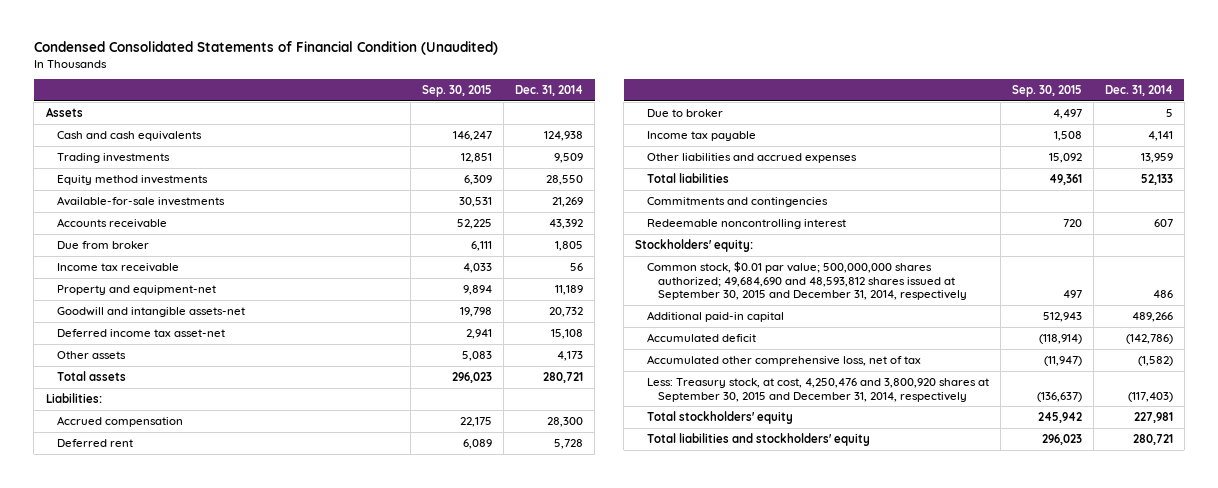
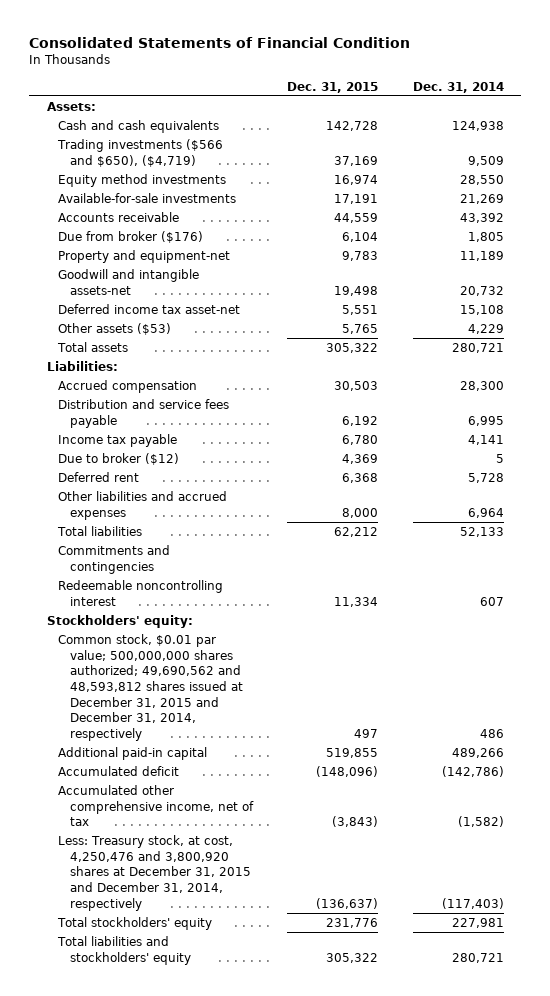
- Condensed Consolidated Statements of Financial Condition (Unaudited)
+ Consolidated Statements of Financial Condition
- | Sep. 30, 2015 | Dec. 31, 2014
+ | Dec. 31, 2015 | Dec. 31, 2014
- Assets
+ Assets:
- Trading investments | 12,851 | 9,509
+ Trading investments ($566 and $650), ($4,719) | 37,169 | 9,509
- Due from broker | 6,111 | 1,805
- Income tax receivable | 4,033 | 56
+ Due from broker ($176) | 6,104 | 1,805
- Other assets | 5,083 | 4,173
+ Other assets ($53) | 5,765 | 4,229
- Due to broker | 4,497 | 5
+ Distribution and service fees payable | 6,192 | 6,995
- Other liabilities and accrued expenses | 15,092 | 13,959
+ Due to broker ($12) | 4,369 | 5
moved down: Deferred rent | 6,368 | 5,728
+ Other liabilities and accrued expenses | 8,000 | 6,964
- Common stock, $0.01 par value; 500,000,000 shares authorized; 49,684,690 and 48,593,812 shares issued at September 30, 2015 and December 31, 2014, respectively | 497 | 486
+ Common stock, $0.01 par value; 500,000,000 shares authorized; 49,690,562 and 48,593,812 shares issued at December 31, 2015 and December 31, 2014, respectively | 497 | 486
- Accumulated other comprehensive loss, net of tax | (11,947) | (1,582)
- Less: Treasury stock, at cost, 4,250,476 and 3,800,920 shares at September 30, 2015 and December 31, 2014, respectively | (136,637) | (117,403)
+ Accumulated other comprehensive income, net of tax | (3,843) | (1,582)
+ Less: Treasury stock, at cost, 4,250,476 and 3,800,920 shares at December 31, 2015 and December 31, 2014, respectively | (136,637) | (117,403)

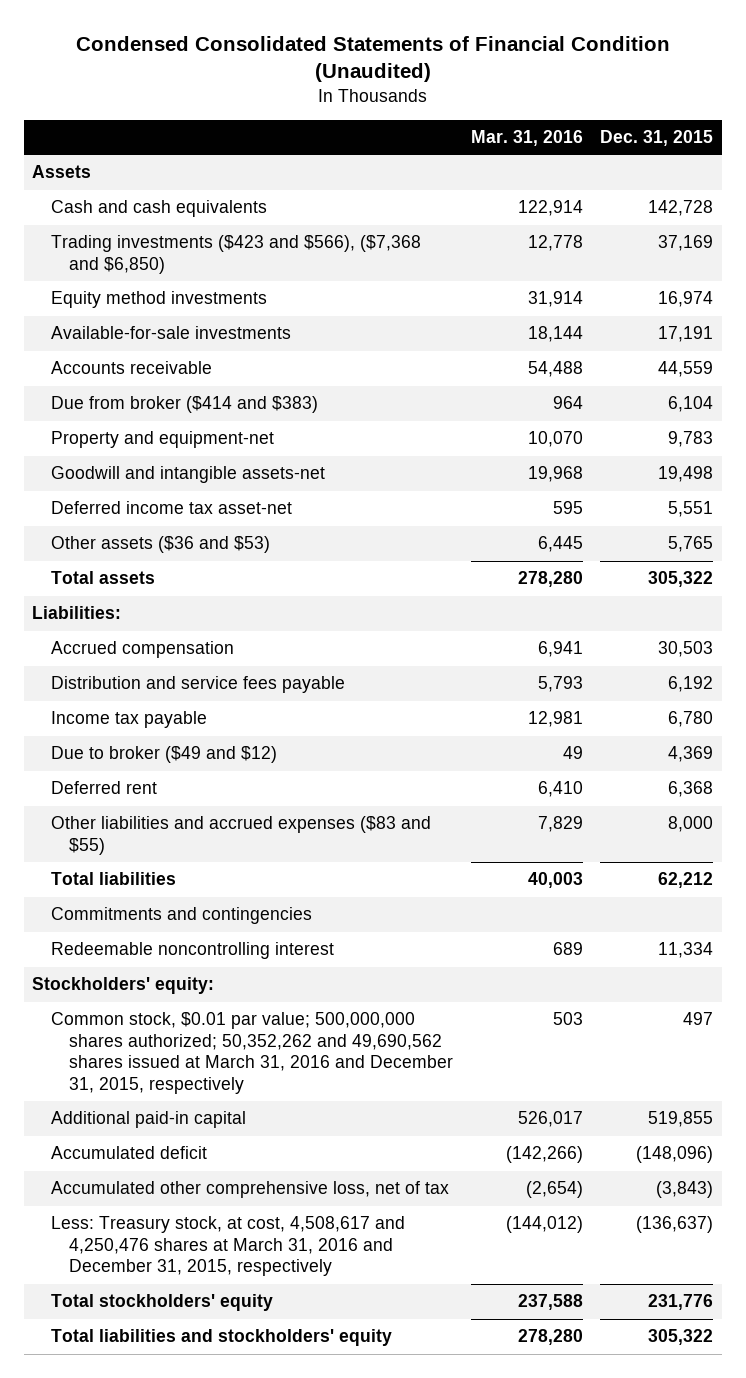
- Consolidated Statements of Financial Condition
+ Condensed Consolidated Statements of Financial Condition (Unaudited)
- | Dec. 31, 2015 | Dec. 31, 2014
+ | Mar. 31, 2016 | Dec. 31, 2015
- Assets:
+ Assets
- Trading investments ($566 and $650), ($4,719) | 37,169 | 9,509
+ Trading investments ($423 and $566), ($7,368 and $6,850) | 12,778 | 37,169
- Due from broker ($176) | 6,104 | 1,805
+ Due from broker ($414 and $383) | 964 | 6,104
- Other assets ($53) | 5,765 | 4,229
+ Other assets ($36 and $53) | 6,445 | 5,765
- Due to broker ($12) | 4,369 | 5
+ Due to broker ($49 and $12) | 49 | 4,369
- Other liabilities and accrued expenses | 8,000 | 6,964
+ Other liabilities and accrued expenses ($83 and $55) | 7,829 | 8,000
- Common stock, $0.01 par value; 500,000,000 shares authorized; 49,690,562 and 48,593,812 shares issued at December 31, 2015 and December 31, 2014, respectively | 497 | 486
+ Common stock, $0.01 par value; 500,000,000 shares authorized; 50,352,262 and 49,690,562 shares issued at March 31, 2016 and December 31, 2015, respectively | 503 | 497
- Accumulated other comprehensive income, net of tax | (3,843) | (1,582)
- Less: Treasury stock, at cost, 4,250,476 and 3,800,920 shares at December 31, 2015 and December 31, 2014, respectively | (136,637) | (117,403)
+ Accumulated other comprehensive loss, net of tax | (2,654) | (3,843)
+ Less: Treasury stock, at cost, 4,508,617 and 4,250,476 shares at March 31, 2016 and December 31, 2015, respectively | (144,012) | (136,637)

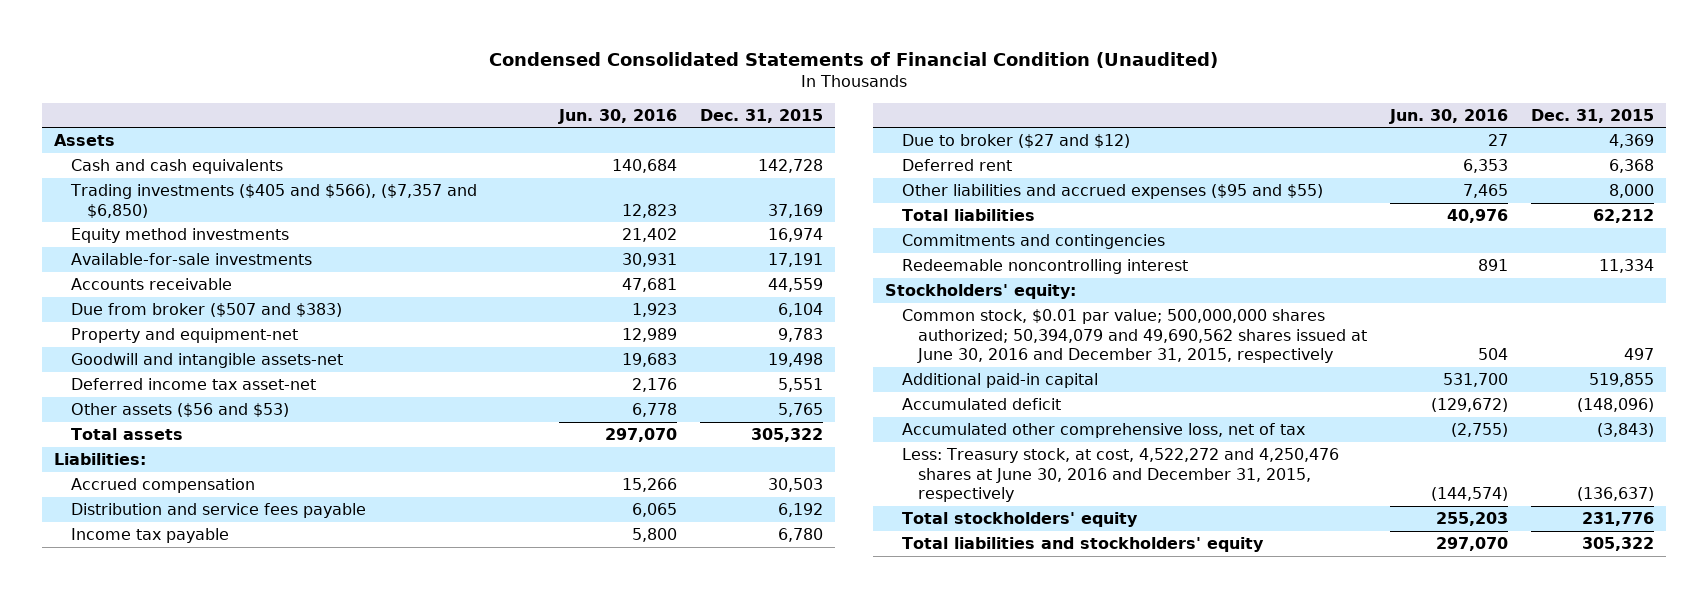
- | Mar. 31, 2016 | Dec. 31, 2015
+ | Jun. 30, 2016 | Dec. 31, 2015
- Trading investments ($423 and $566), ($7,368 and $6,850) | 12,778 | 37,169
+ Trading investments ($405 and $566), ($7,357 and $6,850) | 12,823 | 37,169
- Due from broker ($414 and $383) | 964 | 6,104
+ Due from broker ($507 and $383) | 1,923 | 6,104
- Other assets ($36 and $53) | 6,445 | 5,765
+ Other assets ($56 and $53) | 6,778 | 5,765
- Due to broker ($49 and $12) | 49 | 4,369
+ Due to broker ($27 and $12) | 27 | 4,369
- Other liabilities and accrued expenses ($83 and $55) | 7,829 | 8,000
+ Other liabilities and accrued expenses ($95 and $55) | 7,465 | 8,000
- Common stock, $0.01 par value; 500,000,000 shares authorized; 50,352,262 and 49,690,562 shares issued at March 31, 2016 and December 31, 2015, respectively | 503 | 497
+ Common stock, $0.01 par value; 500,000,000 shares authorized; 50,394,079 and 49,690,562 shares issued at June 30, 2016 and December 31, 2015, respectively | 504 | 497
- Less: Treasury stock, at cost, 4,508,617 and 4,250,476 shares at March 31, 2016 and December 31, 2015, respectively | (144,012) | (136,637)
+ Less: Treasury stock, at cost, 4,522,272 and 4,250,476 shares at June 30, 2016 and December 31, 2015, respectively | (144,574) | (136,637)

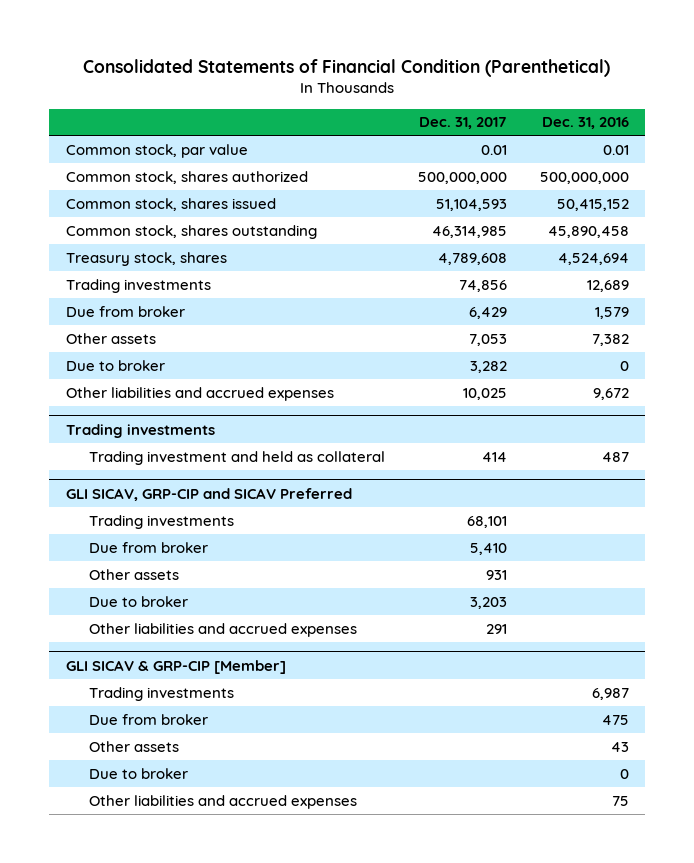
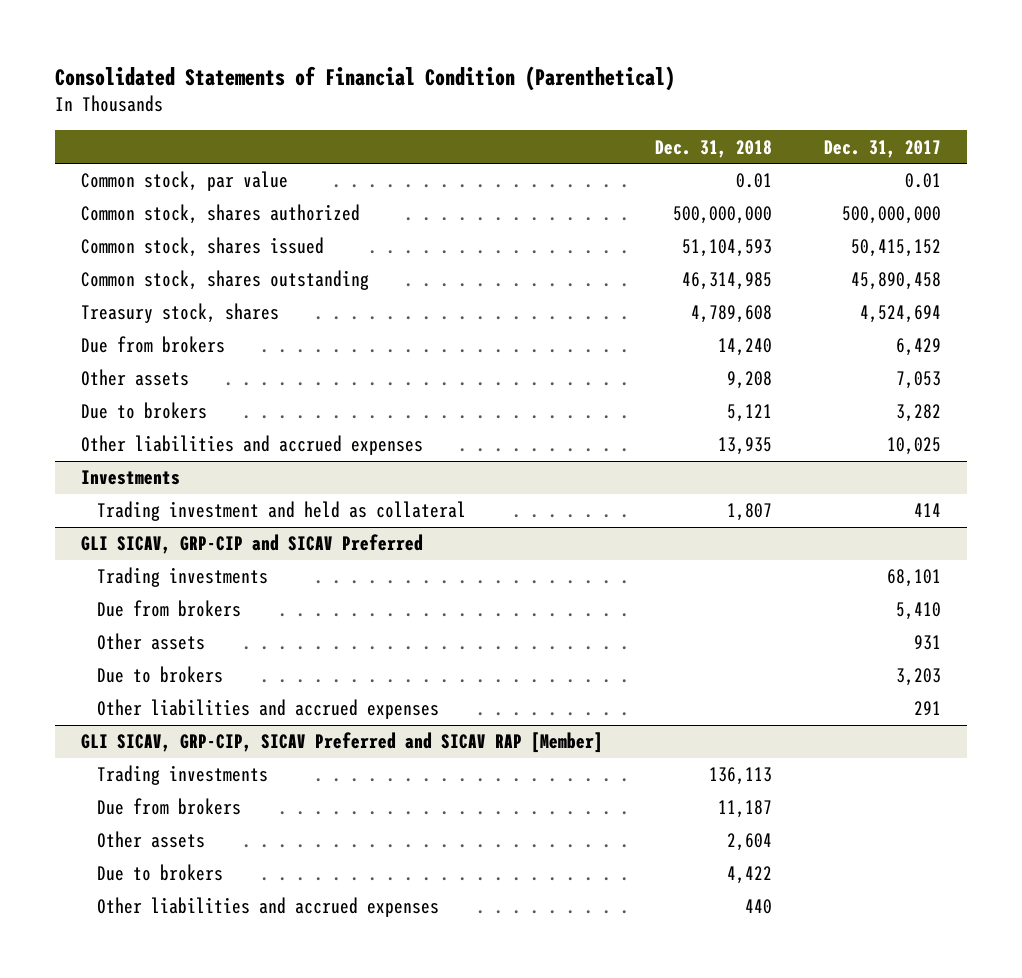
- | Dec. 31, 2017 | Dec. 31, 2016
+ | Dec. 31, 2018 | Dec. 31, 2017
- Common stock, shares issued | 51,104,593 | 50,415,152
- Common stock, shares outstanding | 46,314,985 | 45,890,458
- Treasury stock, shares | 4,789,608 | 4,524,694
- Trading investments | 74,856 | 12,689
- Due from broker | 6,429 | 1,579
+ Common stock, shares issued | 51,104,593 | 50,415,152
+ Common stock, shares outstanding | 46,314,985 | 45,890,458
+ Treasury stock, shares | 4,789,608 | 4,524,694
+ Due from brokers | 14,240 | 6,429
- Due to broker | 3,282 | 0
+ Due to brokers | 5,121 | 3,282
- Trading investments
+ Investments
@ GLI SICAV, GRP-CIP and SICAV Preferred
- Due from broker | 5,410 |
+ Due from brokers | | 5,410
- Due to broker | 3,203 |
+ Due to brokers | | 3,203
- GLI SICAV & GRP-CIP [Member]
+ GLI SICAV, GRP-CIP, SICAV Preferred and SICAV RAP [Member]
- Due from broker | | 475
+ Due from brokers | 11,187 |
- Due to broker | | 0
+ Due to brokers | 4,422 |

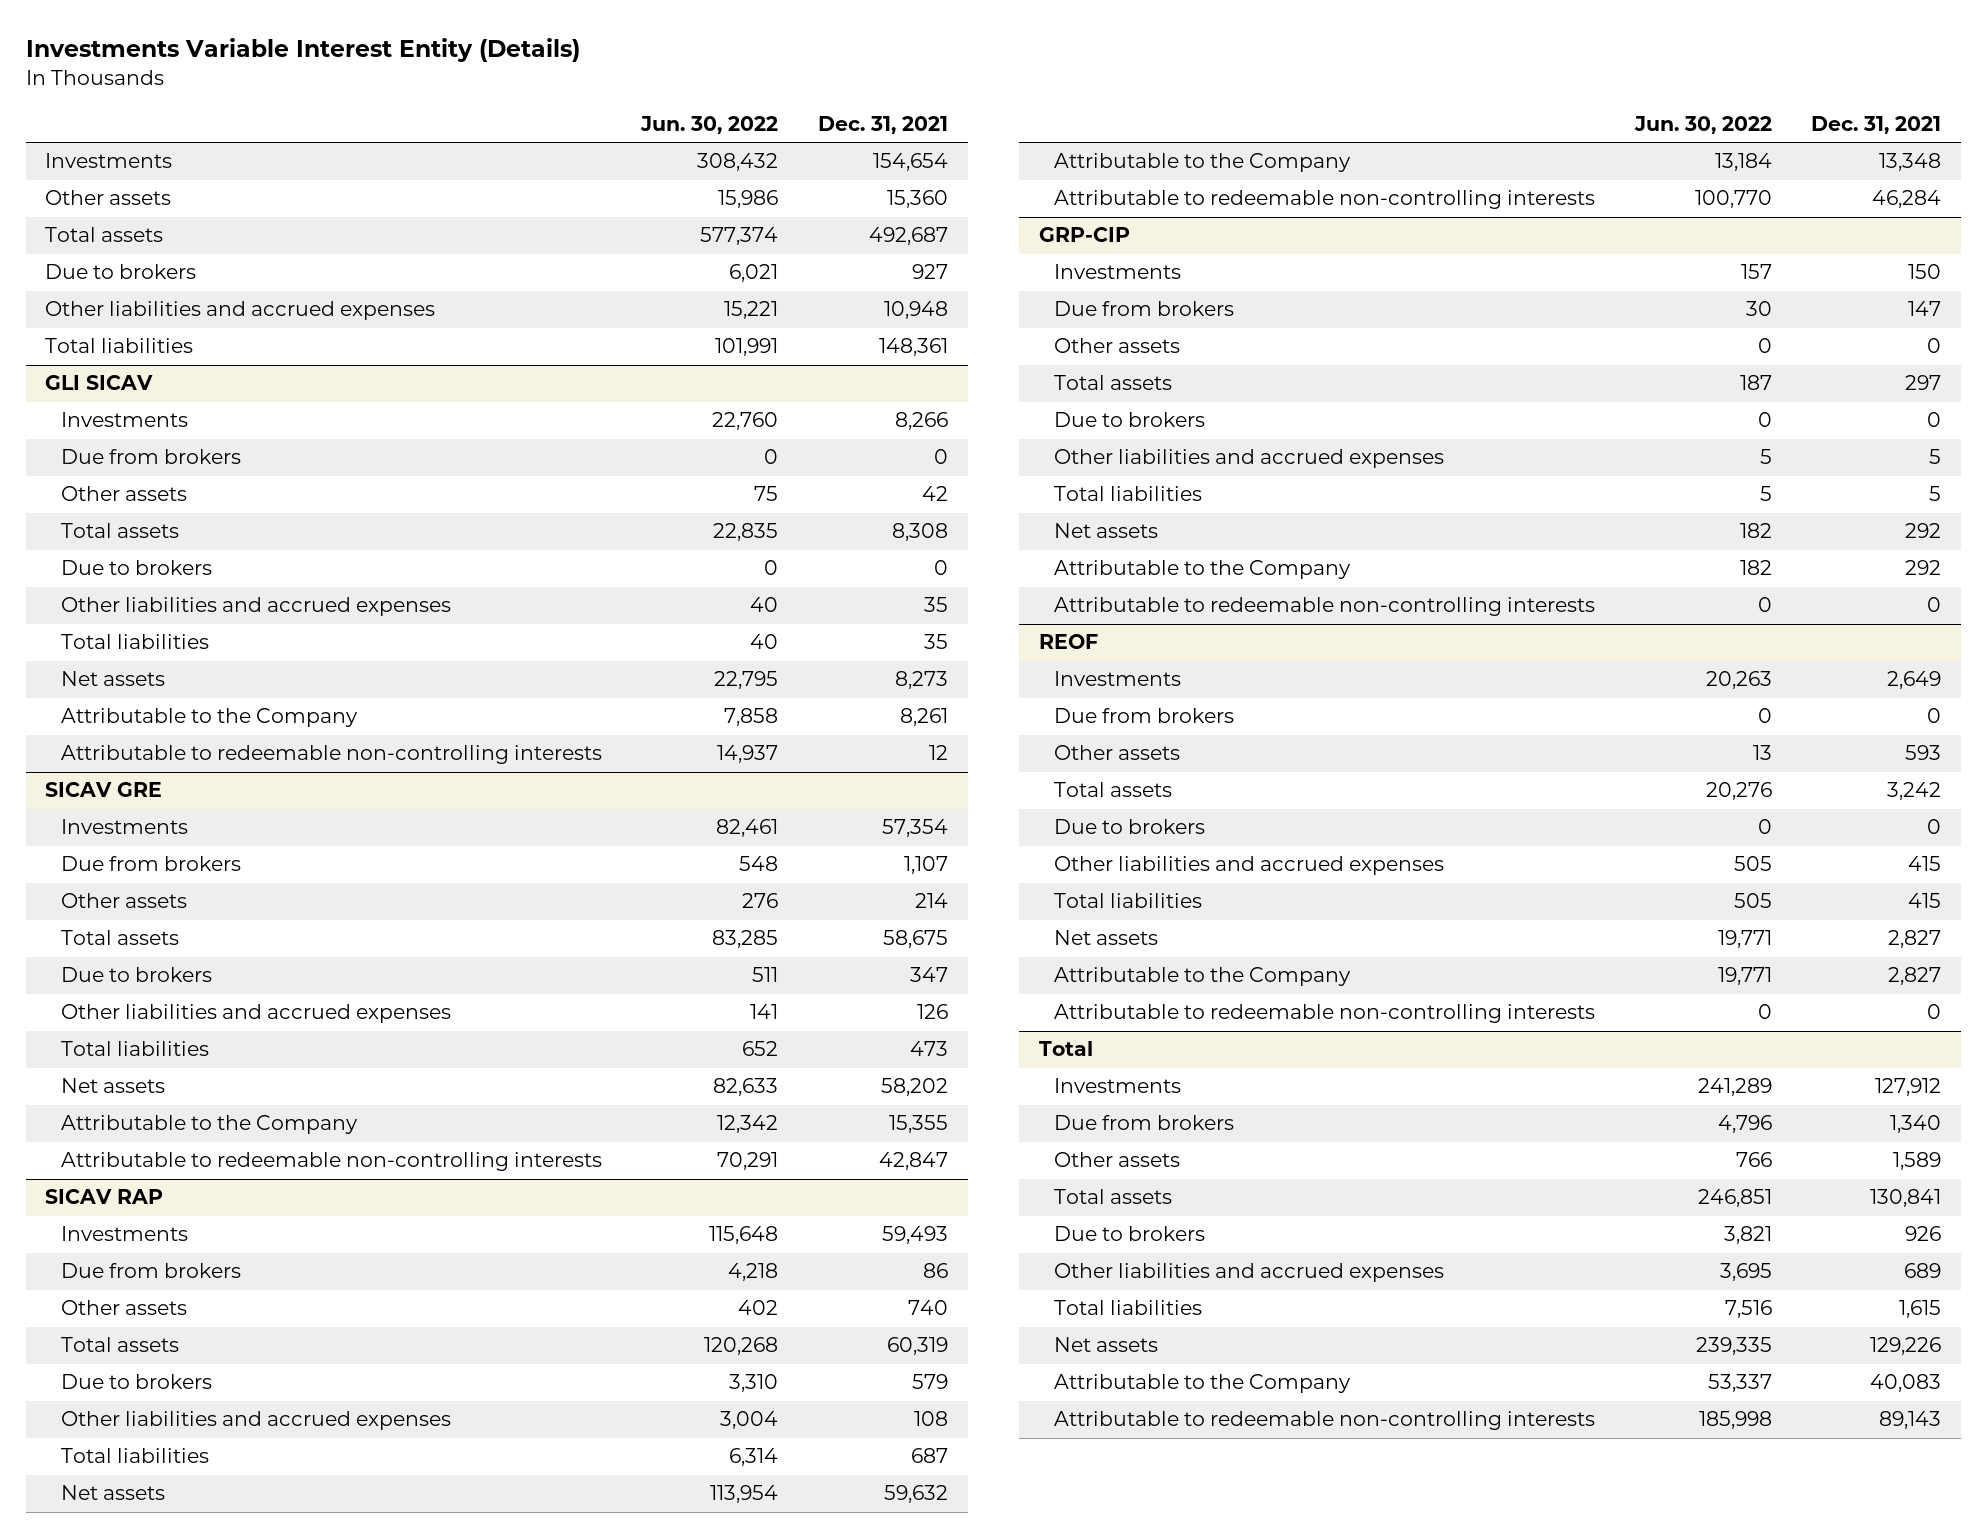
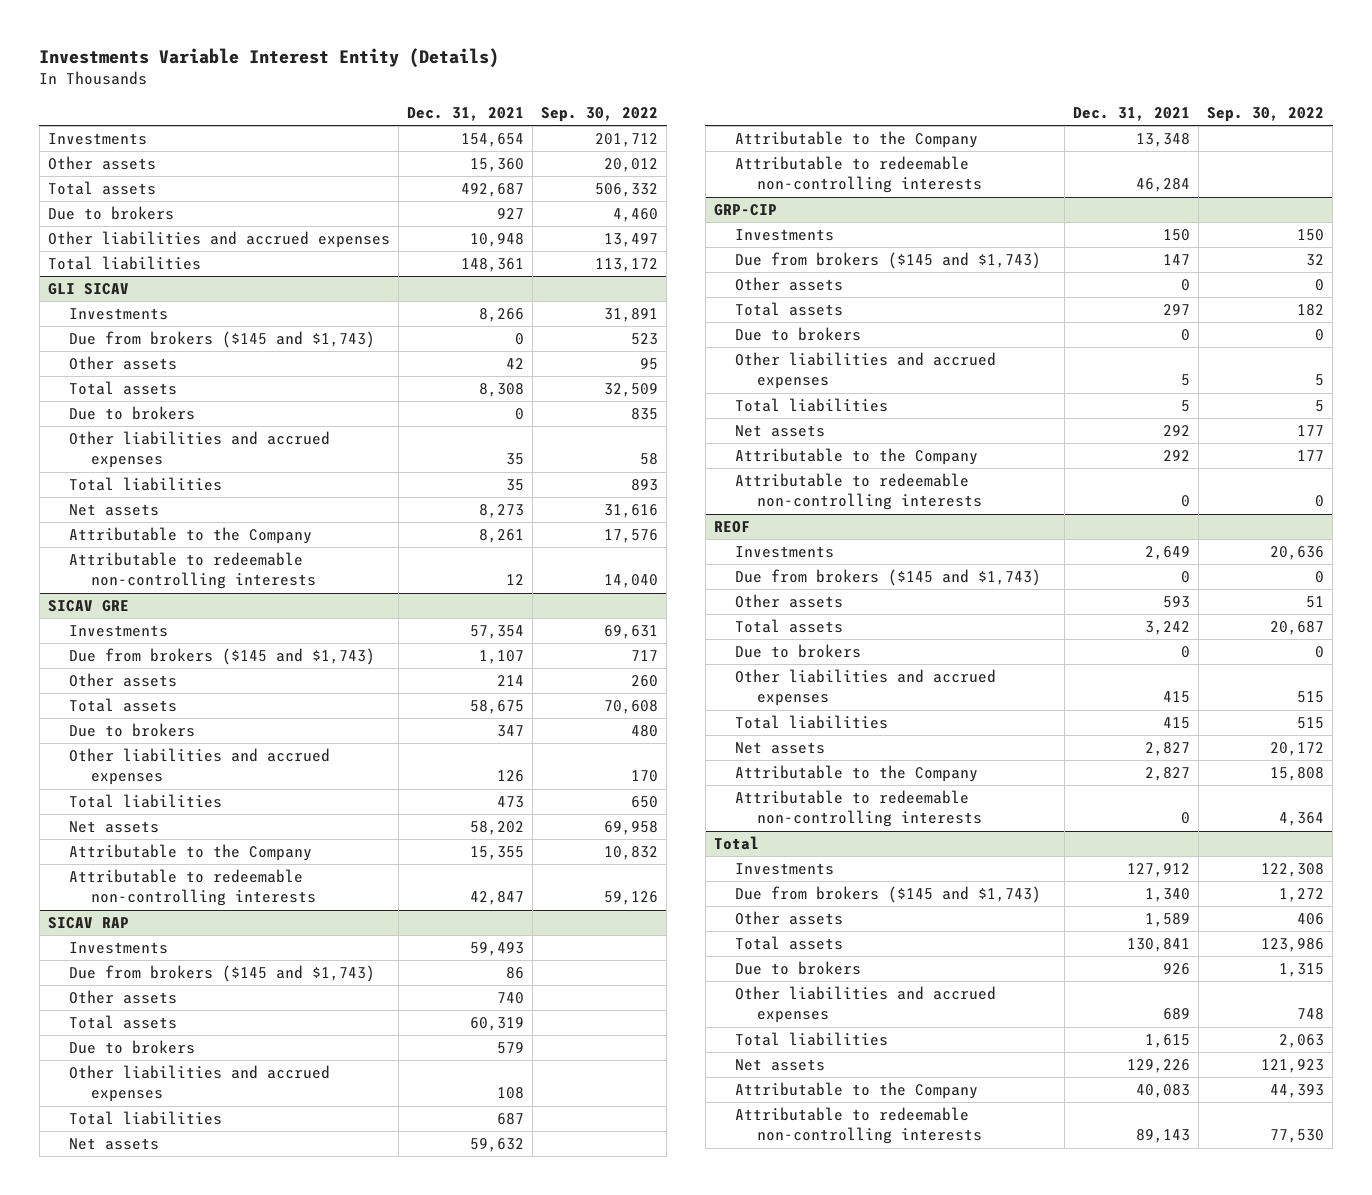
- | Jun. 30, 2022 | Dec. 31, 2021
+ | Dec. 31, 2021 | Sep. 30, 2022
@ GLI SICAV
- Due from brokers | 0 | 0
+ Due from brokers ($145 and $1,743) | 0 | 523
@ SICAV GRE
- Due from brokers | 548 | 1,107
+ Due from brokers ($145 and $1,743) | 1,107 | 717
@ SICAV RAP
- Due from brokers | 4,218 | 86
+ Due from brokers ($145 and $1,743) | 86 |
@ GRP-CIP
- Due from brokers | 30 | 147
+ Due from brokers ($145 and $1,743) | 147 | 32
@ REOF
- Due from brokers | 0 | 0
+ Due from brokers ($145 and $1,743) | 0 | 0
@ Total
- Due from brokers | 4,796 | 1,340
+ Due from brokers ($145 and $1,743) | 1,340 | 1,272

